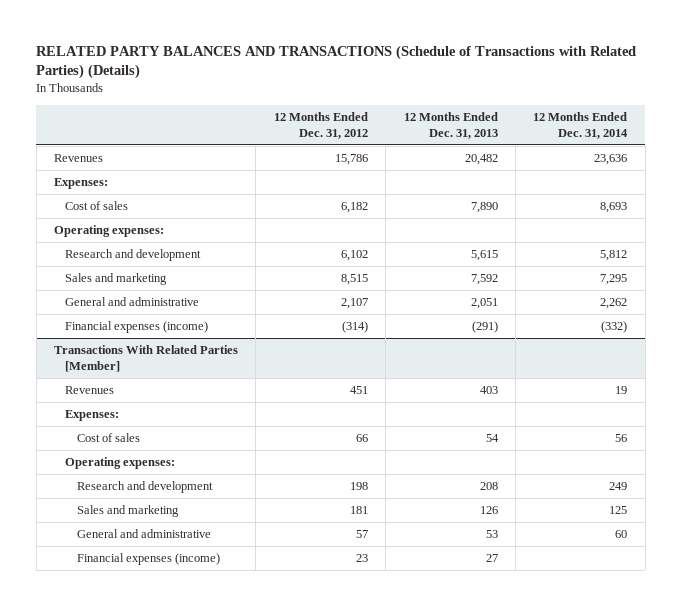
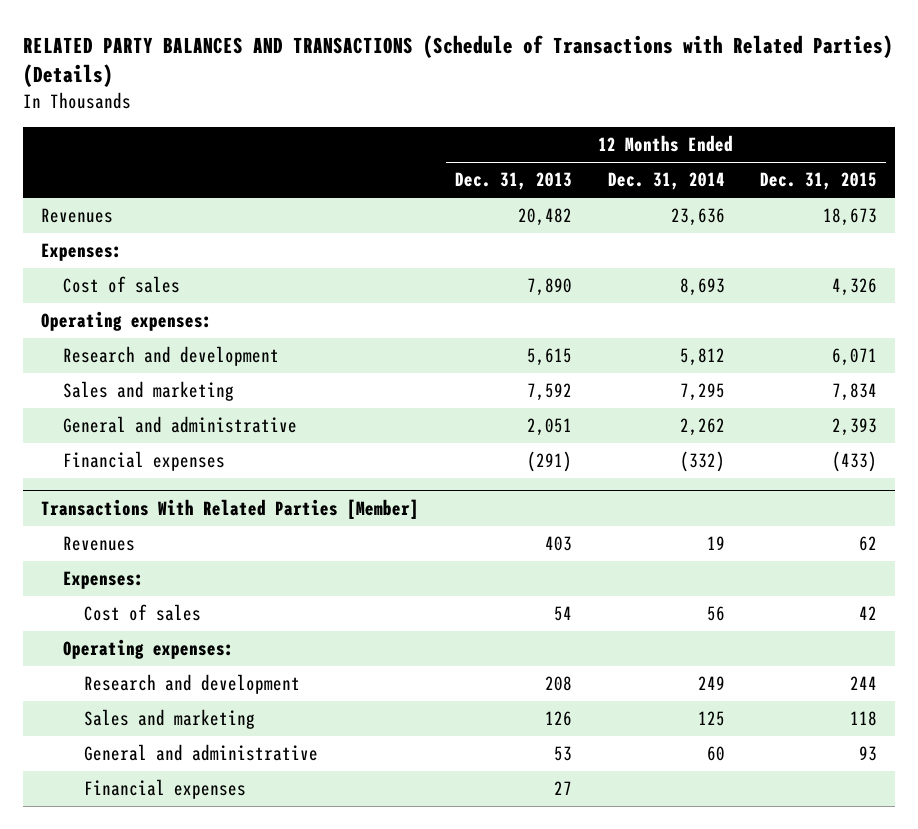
- | 12 Months Ended Dec. 31, 2012 | 12 Months Ended Dec. 31, 2013 | 12 Months Ended Dec. 31, 2014
+ | 12 Months Ended Dec. 31, 2013 | 12 Months Ended Dec. 31, 2014 | 12 Months Ended Dec. 31, 2015
- Financial expenses (income) | (314) | (291) | (332)
+ Financial expenses | (291) | (332) | (433)
@ Transactions With Related Parties [Member]
- Financial expenses (income) | 23 | 27 |
+ Financial expenses | 27 | |

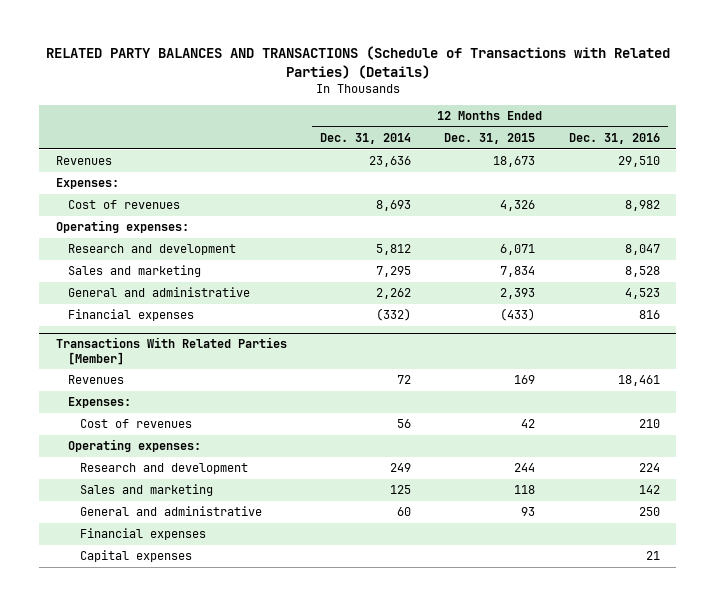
- | 12 Months Ended Dec. 31, 2013 | 12 Months Ended Dec. 31, 2014 | 12 Months Ended Dec. 31, 2015
+ | 12 Months Ended Dec. 31, 2014 | 12 Months Ended Dec. 31, 2015 | 12 Months Ended Dec. 31, 2016
- Cost of sales | 7,890 | 8,693 | 4,326
+ Cost of revenues | 8,693 | 4,326 | 8,982
@ Transactions With Related Parties [Member]
- Revenues | 403 | 19 | 62
+ Revenues | 72 | 169 | 18,461
- Cost of sales | 54 | 56 | 42
+ Cost of revenues | 56 | 42 | 210
+ Capital expenses | | | 21

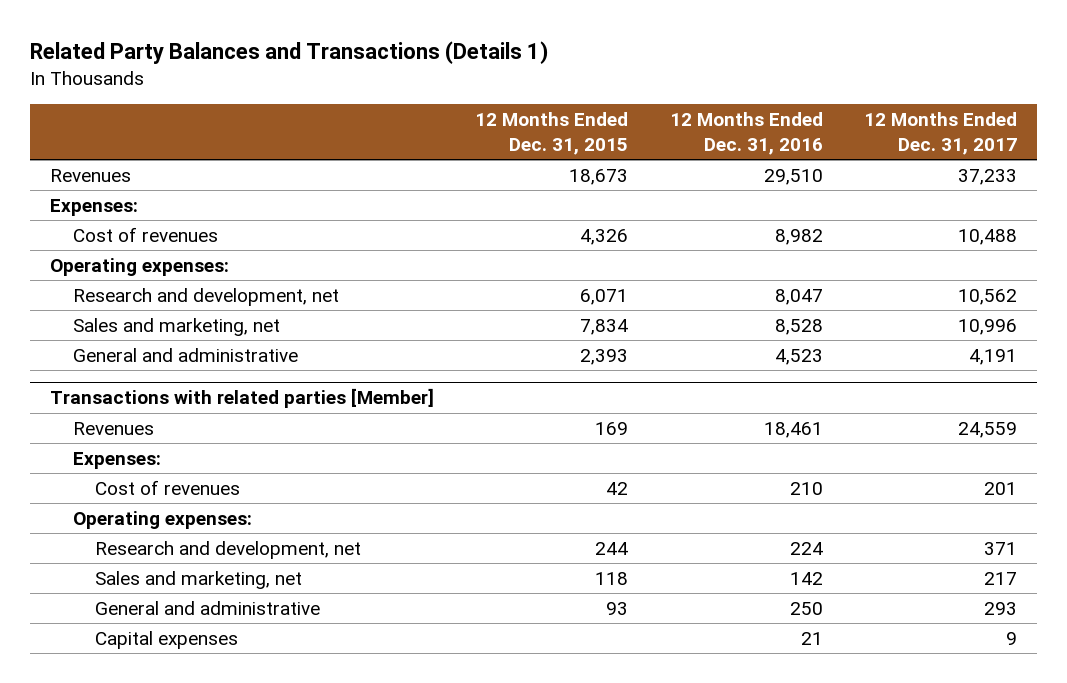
- RELATED PARTY BALANCES AND TRANSACTIONS (Schedule of Transactions with Related Parties) (Details)
+ Related Party Balances and Transactions (Details 1)
- | 12 Months Ended Dec. 31, 2014 | 12 Months Ended Dec. 31, 2015 | 12 Months Ended Dec. 31, 2016
+ | 12 Months Ended Dec. 31, 2015 | 12 Months Ended Dec. 31, 2016 | 12 Months Ended Dec. 31, 2017
- Research and development | 5,812 | 6,071 | 8,047
- Sales and marketing | 7,295 | 7,834 | 8,528
+ Research and development, net | 6,071 | 8,047 | 10,562
+ Sales and marketing, net | 7,834 | 8,528 | 10,996
- Financial expenses | (332) | (433) | 816
- Transactions With Related Parties [Member]
+ Transactions with related parties [Member]
- Research and development | 249 | 244 | 224
- Sales and marketing | 125 | 118 | 142
+ Research and development, net | 244 | 224 | 371
+ Sales and marketing, net | 118 | 142 | 217
- Financial expenses

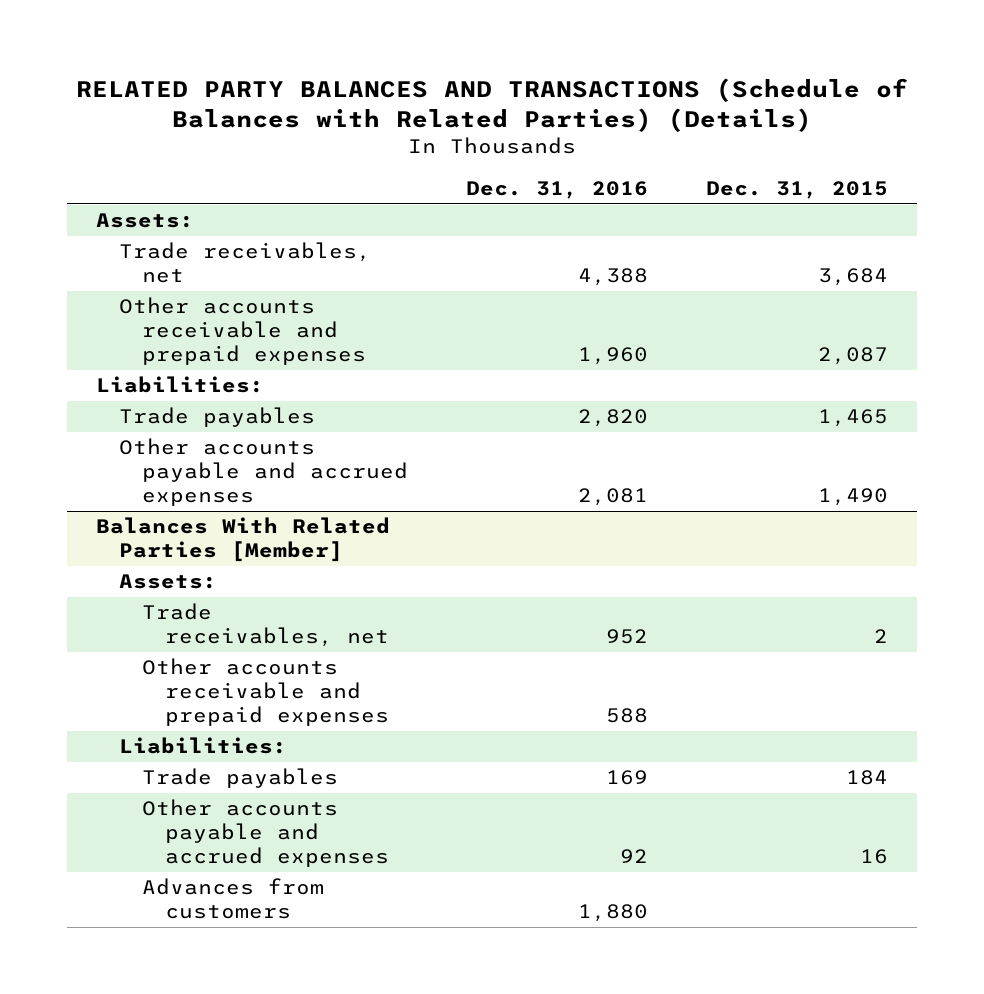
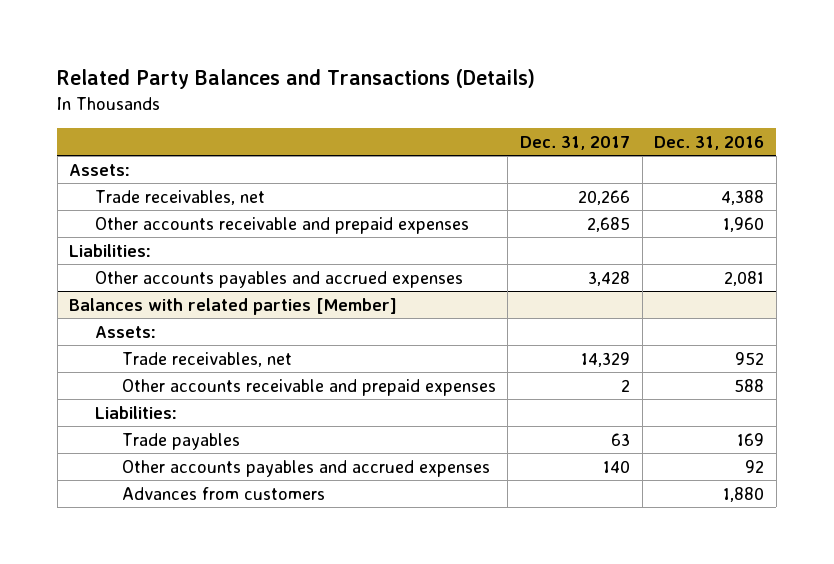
- RELATED PARTY BALANCES AND TRANSACTIONS (Schedule of Balances with Related Parties) (Details)
+ Related Party Balances and Transactions (Details)
- | Dec. 31, 2016 | Dec. 31, 2015
+ | Dec. 31, 2017 | Dec. 31, 2016
- Trade payables | 2,820 | 1,465
- Other accounts payable and accrued expenses | 2,081 | 1,490
- Balances With Related Parties [Member]
+ Other accounts payables and accrued expenses | 3,428 | 2,081
+ Balances with related parties [Member]
- Other accounts payable and accrued expenses | 92 | 16
+ Other accounts payables and accrued expenses | 140 | 92

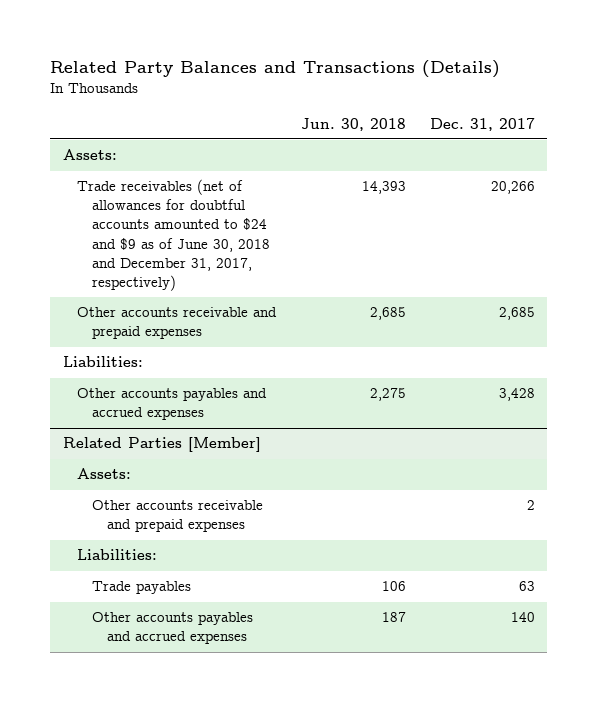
- | Dec. 31, 2017 | Dec. 31, 2016
+ | Jun. 30, 2018 | Dec. 31, 2017
- Trade receivables, net | 20,266 | 4,388
+ Trade receivables (net of allowances for doubtful accounts amounted to $24 and $9 as of June 30, 2018 and December 31, 2017, respectively) | 14,393 | 20,266
- Balances with related parties [Member]
+ Related Parties [Member]
- Trade receivables, net | 14,329 | 952
- Advances from customers | | 1,880

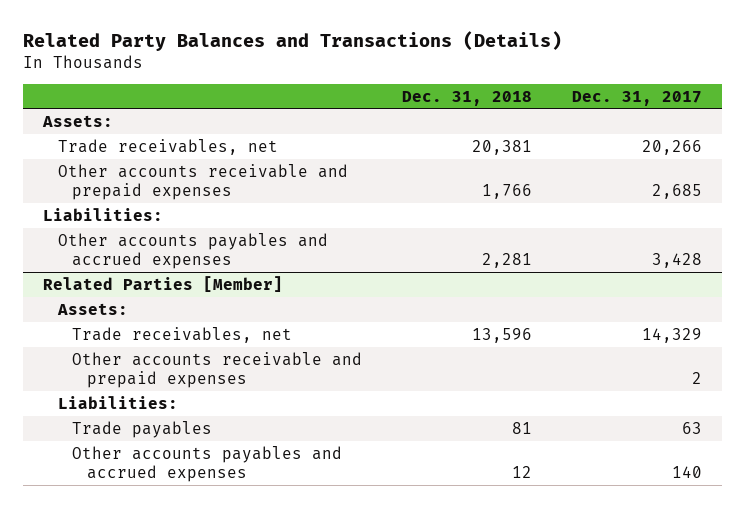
- | Jun. 30, 2018 | Dec. 31, 2017
+ | Dec. 31, 2018 | Dec. 31, 2017
- Trade receivables (net of allowances for doubtful accounts amounted to $24 and $9 as of June 30, 2018 and December 31, 2017, respectively) | 14,393 | 20,266
+ Trade receivables, net | 20,381 | 20,266
@ Related Parties [Member]
+ Trade receivables, net | 13,596 | 14,329

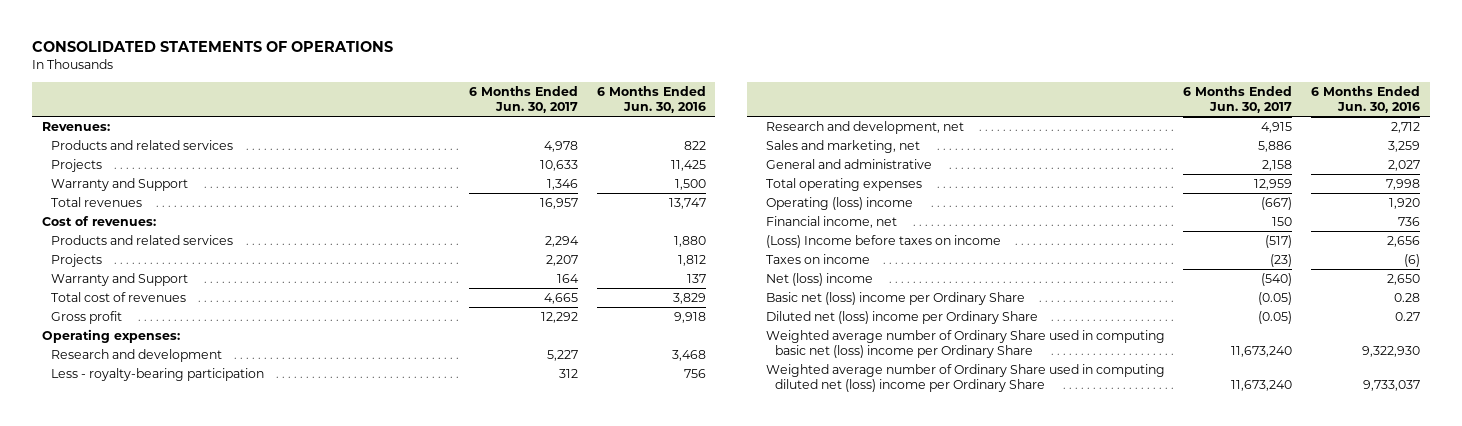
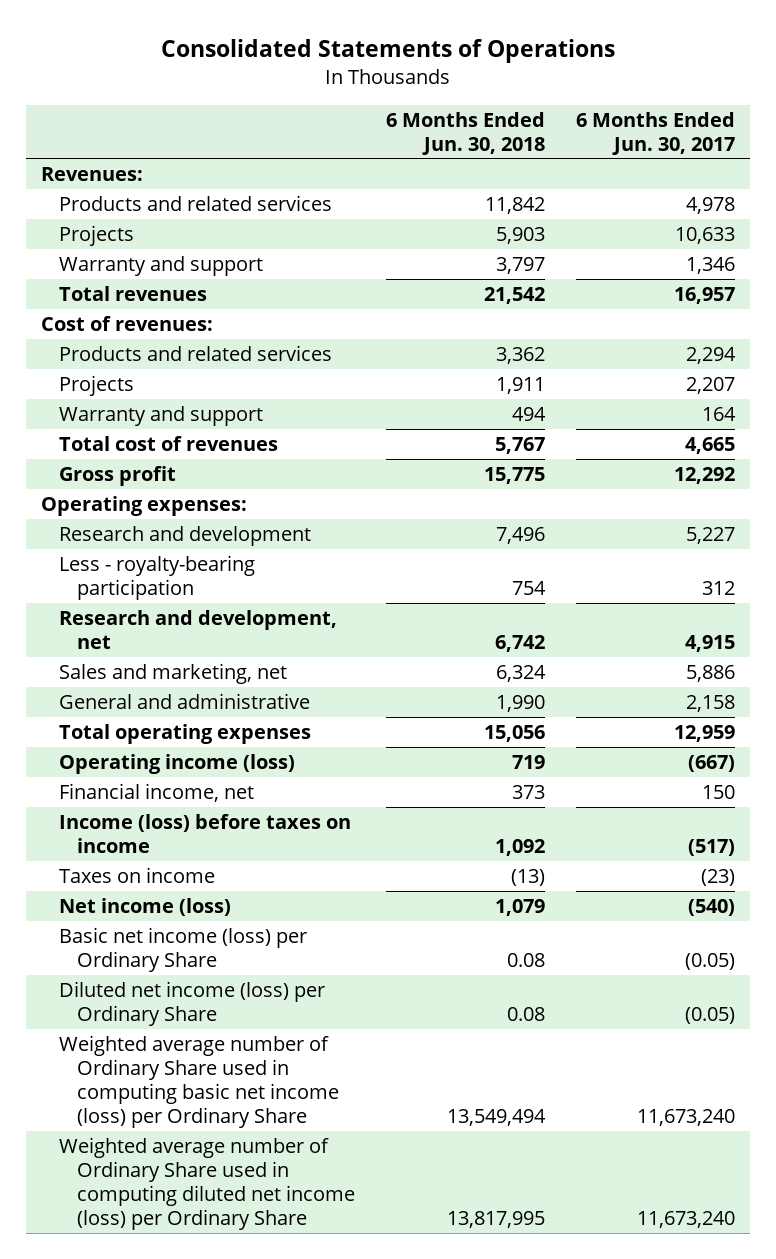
- CONSOLIDATED STATEMENTS OF OPERATIONS
+ Consolidated Statements of Operations
- | 6 Months Ended Jun. 30, 2017 | 6 Months Ended Jun. 30, 2016
+ | 6 Months Ended Jun. 30, 2018 | 6 Months Ended Jun. 30, 2017
- Warranty and Support | 1,346 | 1,500
+ Warranty and support | 3,797 | 1,346
- Warranty and Support | 164 | 137
+ Warranty and support | 494 | 164
- Operating (loss) income | (667) | 1,920
+ Operating income (loss) | 719 | (667)
- (Loss) Income before taxes on income | (517) | 2,656
+ Income (loss) before taxes on income | 1,092 | (517)
- Net (loss) income | (540) | 2,650
- Basic net (loss) income per Ordinary Share | (0.05) | 0.28
- Diluted net (loss) income per Ordinary Share | (0.05) | 0.27
- Weighted average number of Ordinary Share used in computing basic net (loss) income per Ordinary Share | 11,673,240 | 9,322,930
- Weighted average number of Ordinary Share used in computing diluted net (loss) income per Ordinary Share | 11,673,240 | 9,733,037
+ Net income (loss) | 1,079 | (540)
+ Basic net income (loss) per Ordinary Share | 0.08 | (0.05)
+ Diluted net income (loss) per Ordinary Share | 0.08 | (0.05)
+ Weighted average number of Ordinary Share used in computing basic net income (loss) per Ordinary Share | 13,549,494 | 11,673,240
+ Weighted average number of Ordinary Share used in computing diluted net income (loss) per Ordinary Share | 13,817,995 | 11,673,240

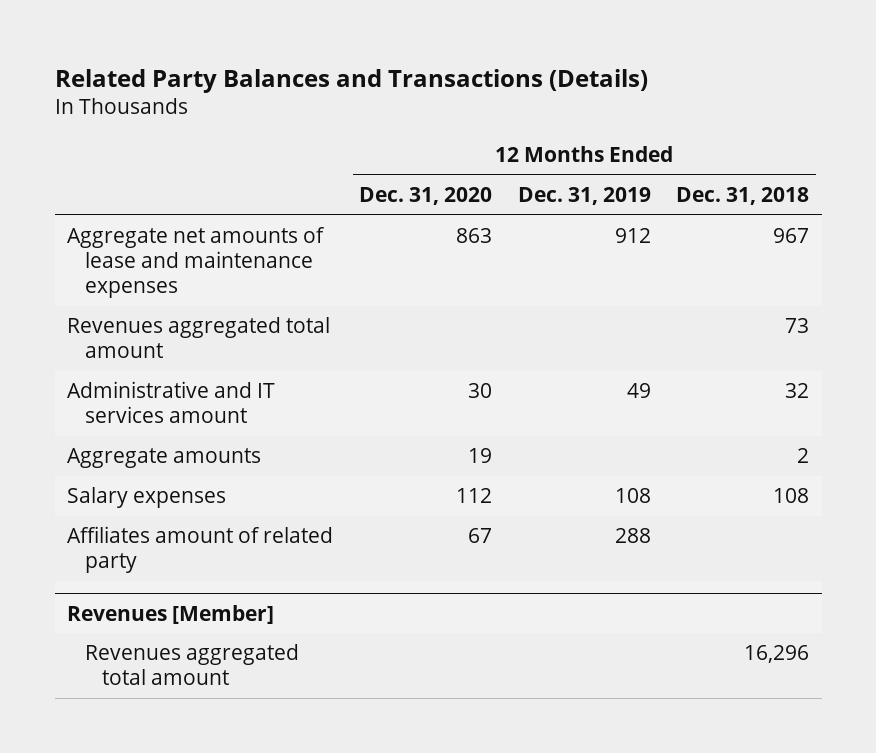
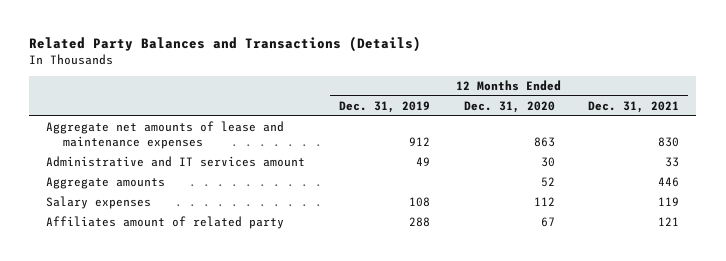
- | 12 Months Ended Dec. 31, 2020 | 12 Months Ended Dec. 31, 2019 | 12 Months Ended Dec. 31, 2018
+ | 12 Months Ended Dec. 31, 2019 | 12 Months Ended Dec. 31, 2020 | 12 Months Ended Dec. 31, 2021
- Revenues aggregated total amount | | | 73
- Aggregate amounts | 19 | | 2
+ Aggregate amounts | | 52 | 446
- Revenues [Member]
- Revenues aggregated total amount | | | 16,296

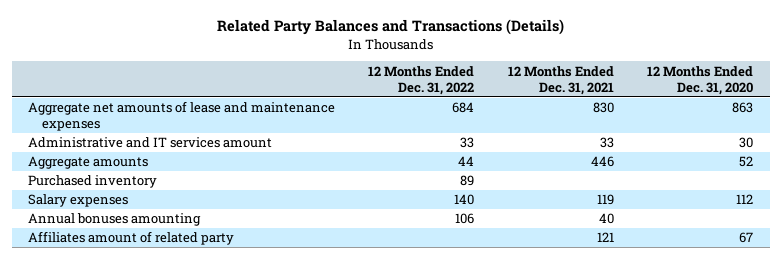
- | 12 Months Ended Dec. 31, 2019 | 12 Months Ended Dec. 31, 2020 | 12 Months Ended Dec. 31, 2021
+ | 12 Months Ended Dec. 31, 2022 | 12 Months Ended Dec. 31, 2021 | 12 Months Ended Dec. 31, 2020
+ Purchased inventory | 89 | |
+ Annual bonuses amounting | 106 | 40 |

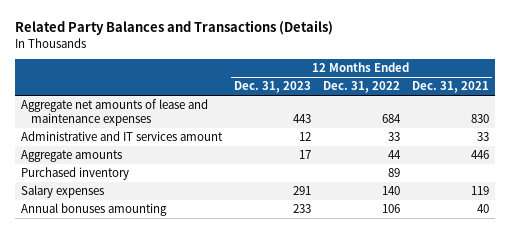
- | 12 Months Ended Dec. 31, 2022 | 12 Months Ended Dec. 31, 2021 | 12 Months Ended Dec. 31, 2020
+ | 12 Months Ended Dec. 31, 2023 | 12 Months Ended Dec. 31, 2022 | 12 Months Ended Dec. 31, 2021
- Affiliates amount of related party | | 121 | 67

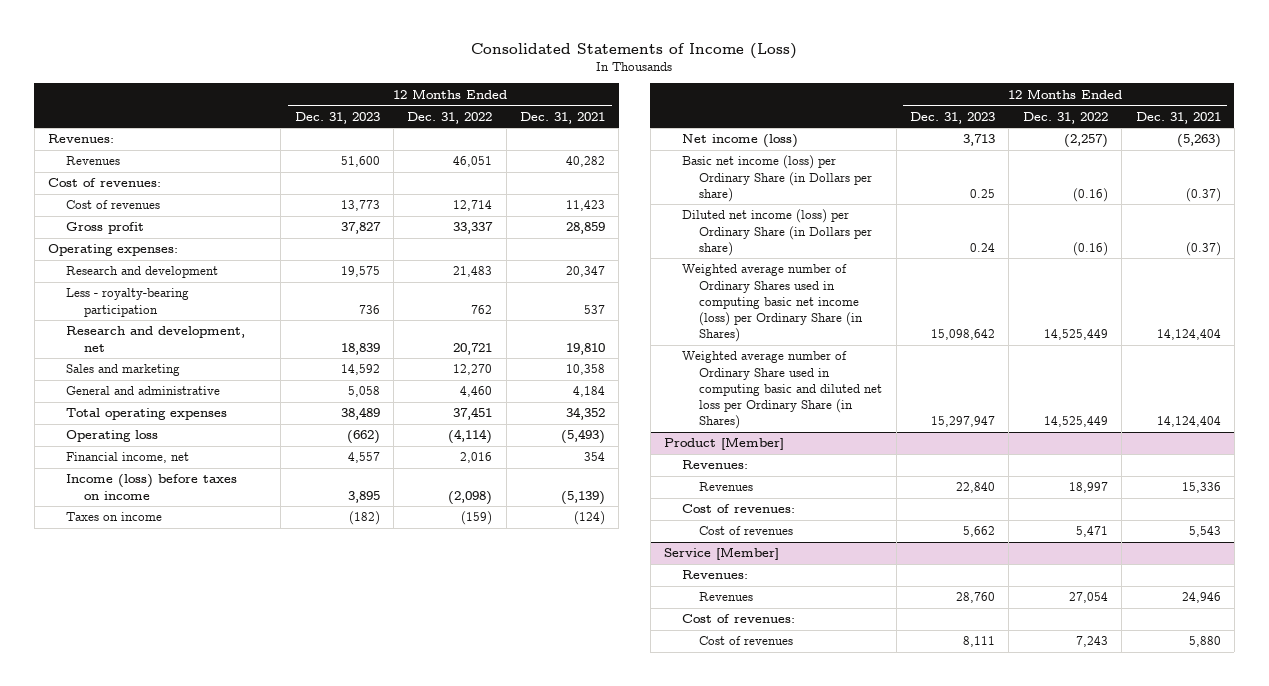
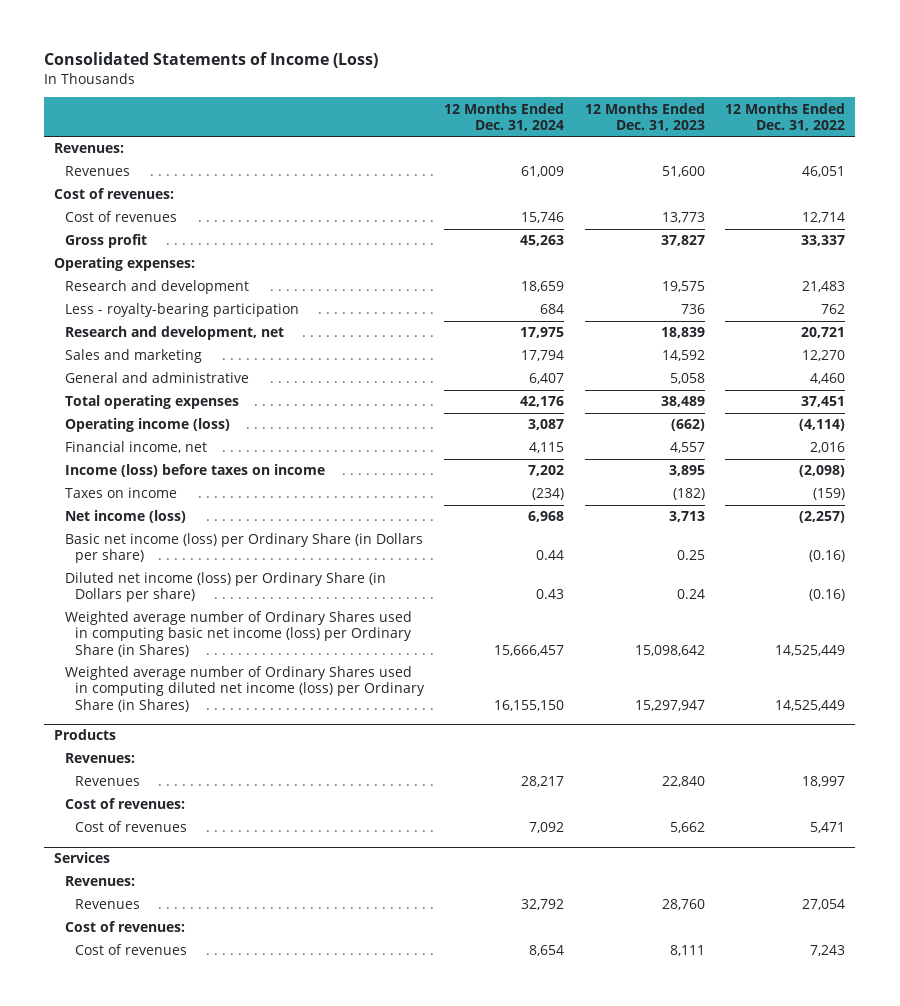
- | 12 Months Ended Dec. 31, 2023 | 12 Months Ended Dec. 31, 2022 | 12 Months Ended Dec. 31, 2021
+ | 12 Months Ended Dec. 31, 2024 | 12 Months Ended Dec. 31, 2023 | 12 Months Ended Dec. 31, 2022
- Operating loss | (662) | (4,114) | (5,493)
+ Operating income (loss) | 3,087 | (662) | (4,114)
- Weighted average number of Ordinary Share used in computing basic and diluted net loss per Ordinary Share (in Shares) | 15,297,947 | 14,525,449 | 14,124,404
- Product [Member]
+ Weighted average number of Ordinary Shares used in computing diluted net income (loss) per Ordinary Share (in Shares) | 16,155,150 | 15,297,947 | 14,525,449
+ Products
- Service [Member]
+ Services

